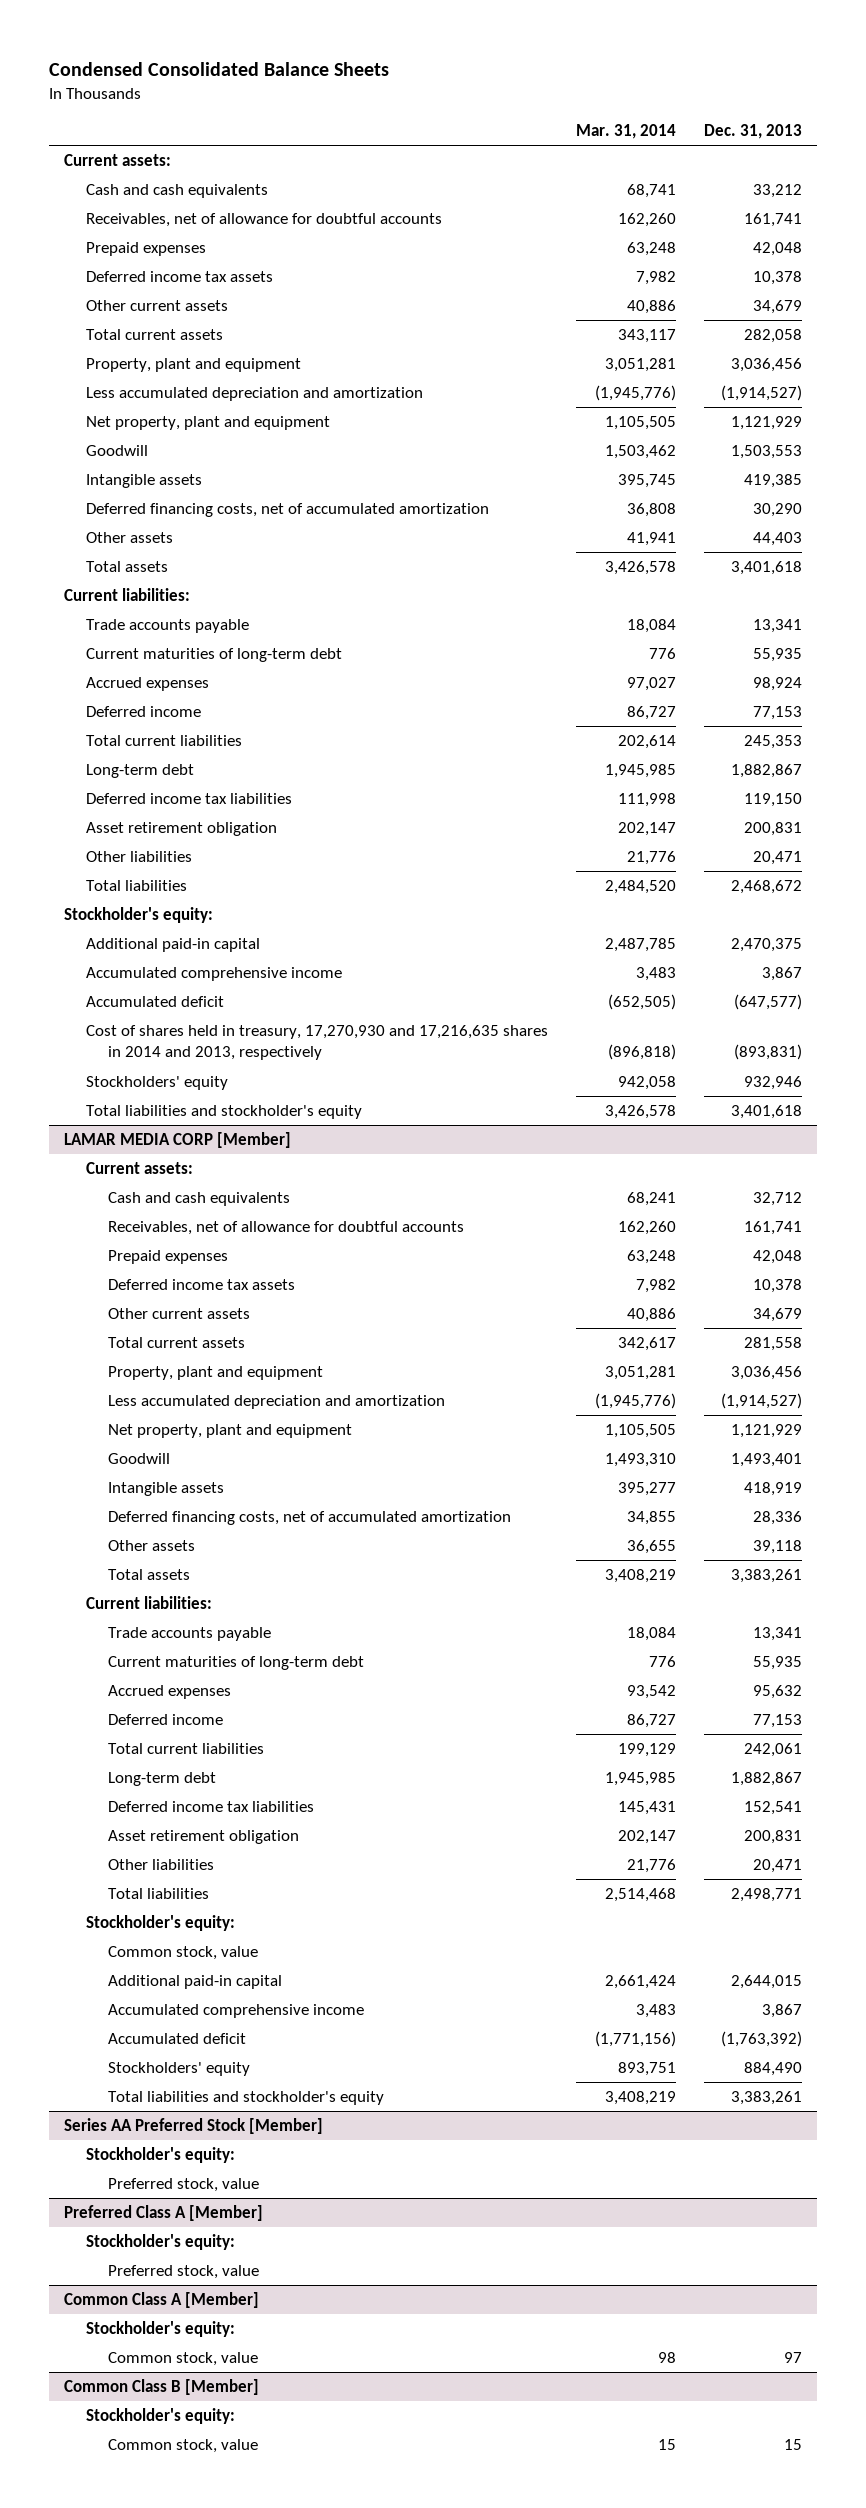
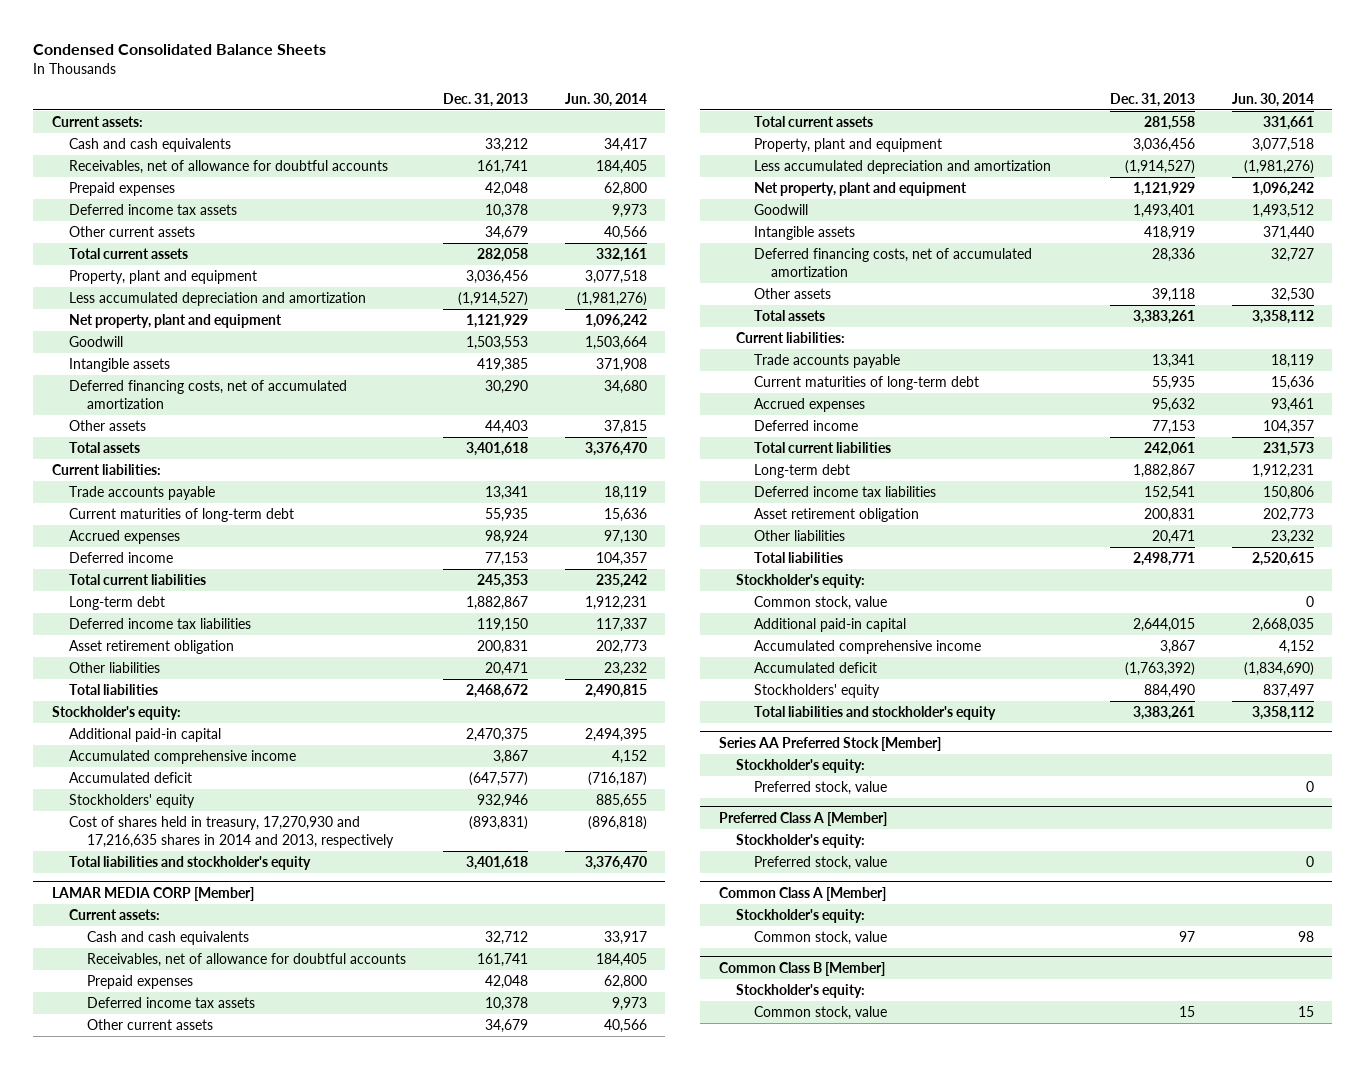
- | Mar. 31, 2014 | Dec. 31, 2013
+ | Dec. 31, 2013 | Jun. 30, 2014
moved down: Cost of shares held in treasury, 17,270,930 and 17,216,635 shares in 2014 and 2013, respectively | (893,831) | (896,818)

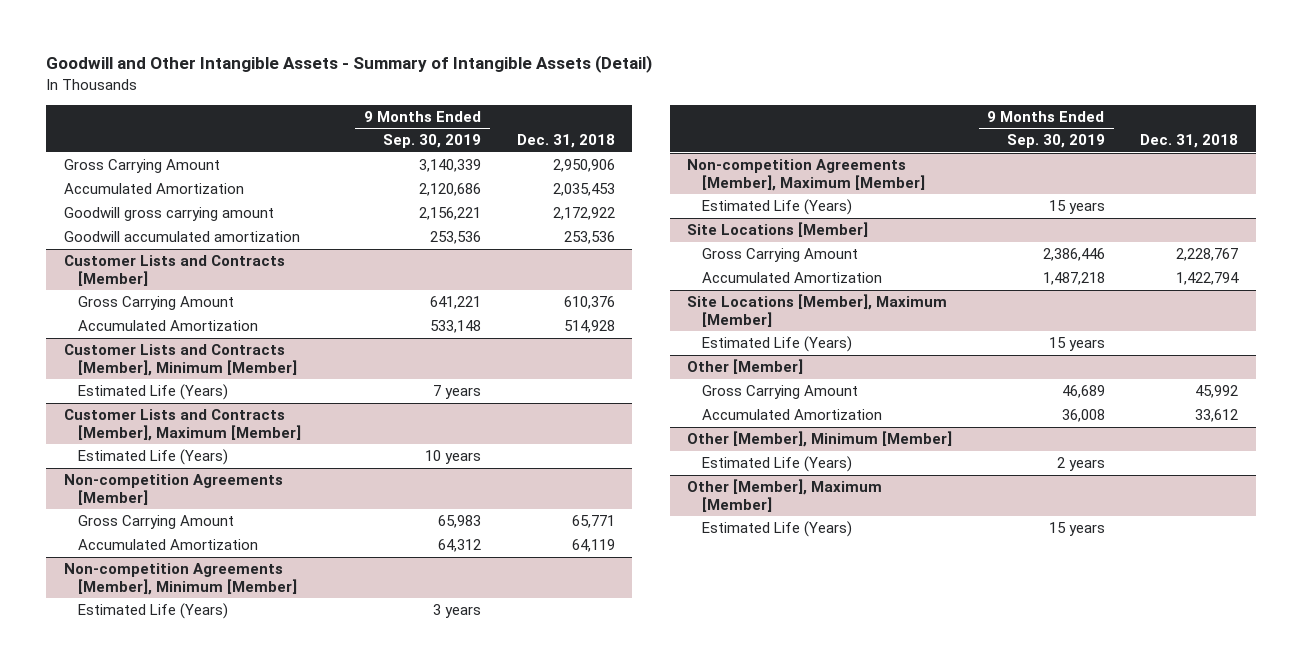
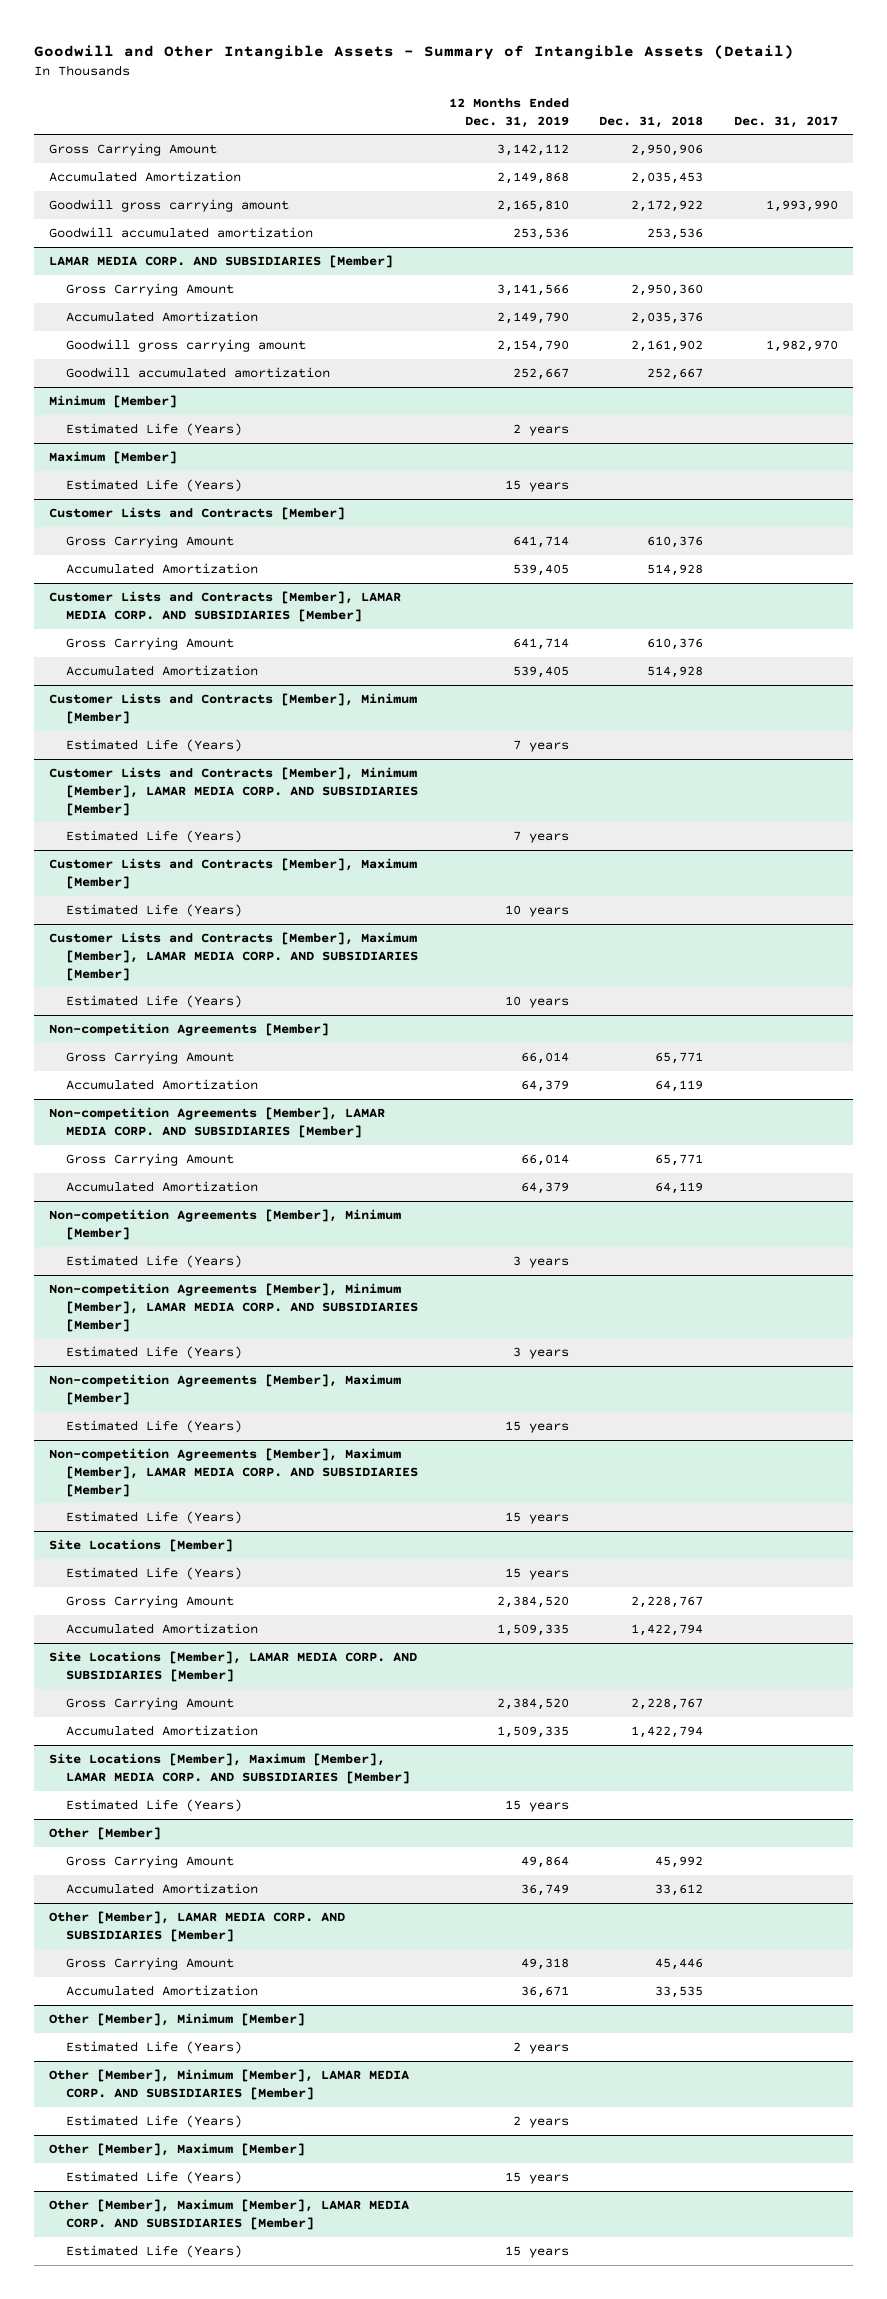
- | 9 Months Ended Sep. 30, 2019 | Dec. 31, 2018
+ | 12 Months Ended Dec. 31, 2019 | Dec. 31, 2018 | Dec. 31, 2017
+ LAMAR MEDIA CORP. AND SUBSIDIARIES [Member]
+ Gross Carrying Amount | 3,141,566 | 2,950,360 |
+ Accumulated Amortization | 2,149,790 | 2,035,376 |
+ Goodwill gross carrying amount | 2,154,790 | 2,161,902 | 1,982,970
+ Goodwill accumulated amortization | 252,667 | 252,667 |
+ Minimum [Member]
+ Estimated Life (Years) | 2 years | |
+ Maximum [Member]
+ Estimated Life (Years) | 15 years | |
+ Customer Lists and Contracts [Member], LAMAR MEDIA CORP. AND SUBSIDIARIES [Member]
+ Gross Carrying Amount | 641,714 | 610,376 |
+ Accumulated Amortization | 539,405 | 514,928 |
+ Customer Lists and Contracts [Member], Minimum [Member], LAMAR MEDIA CORP. AND SUBSIDIARIES [Member]
+ Estimated Life (Years) | 7 years | |
+ Customer Lists and Contracts [Member], Maximum [Member], LAMAR MEDIA CORP. AND SUBSIDIARIES [Member]
+ Estimated Life (Years) | 10 years | |
+ Non-competition Agreements [Member], LAMAR MEDIA CORP. AND SUBSIDIARIES [Member]
+ Gross Carrying Amount | 66,014 | 65,771 |
+ Accumulated Amortization | 64,379 | 64,119 |
+ Non-competition Agreements [Member], Minimum [Member], LAMAR MEDIA CORP. AND SUBSIDIARIES [Member]
+ Estimated Life (Years) | 3 years | |
+ Non-competition Agreements [Member], Maximum [Member], LAMAR MEDIA CORP. AND SUBSIDIARIES [Member]
+ Estimated Life (Years) | 15 years | |
@ Site Locations [Member]
+ Estimated Life (Years) | 15 years | |
- Site Locations [Member], Maximum [Member]
+ Site Locations [Member], LAMAR MEDIA CORP. AND SUBSIDIARIES [Member]
+ Gross Carrying Amount | 2,384,520 | 2,228,767 |
+ Accumulated Amortization | 1,509,335 | 1,422,794 |
+ Site Locations [Member], Maximum [Member], LAMAR MEDIA CORP. AND SUBSIDIARIES [Member]
+ Other [Member], LAMAR MEDIA CORP. AND SUBSIDIARIES [Member]
+ Gross Carrying Amount | 49,318 | 45,446 |
+ Accumulated Amortization | 36,671 | 33,535 |
+ Other [Member], Minimum [Member], LAMAR MEDIA CORP. AND SUBSIDIARIES [Member]
+ Estimated Life (Years) | 2 years | |
+ Other [Member], Maximum [Member], LAMAR MEDIA CORP. AND SUBSIDIARIES [Member]
+ Estimated Life (Years) | 15 years | |

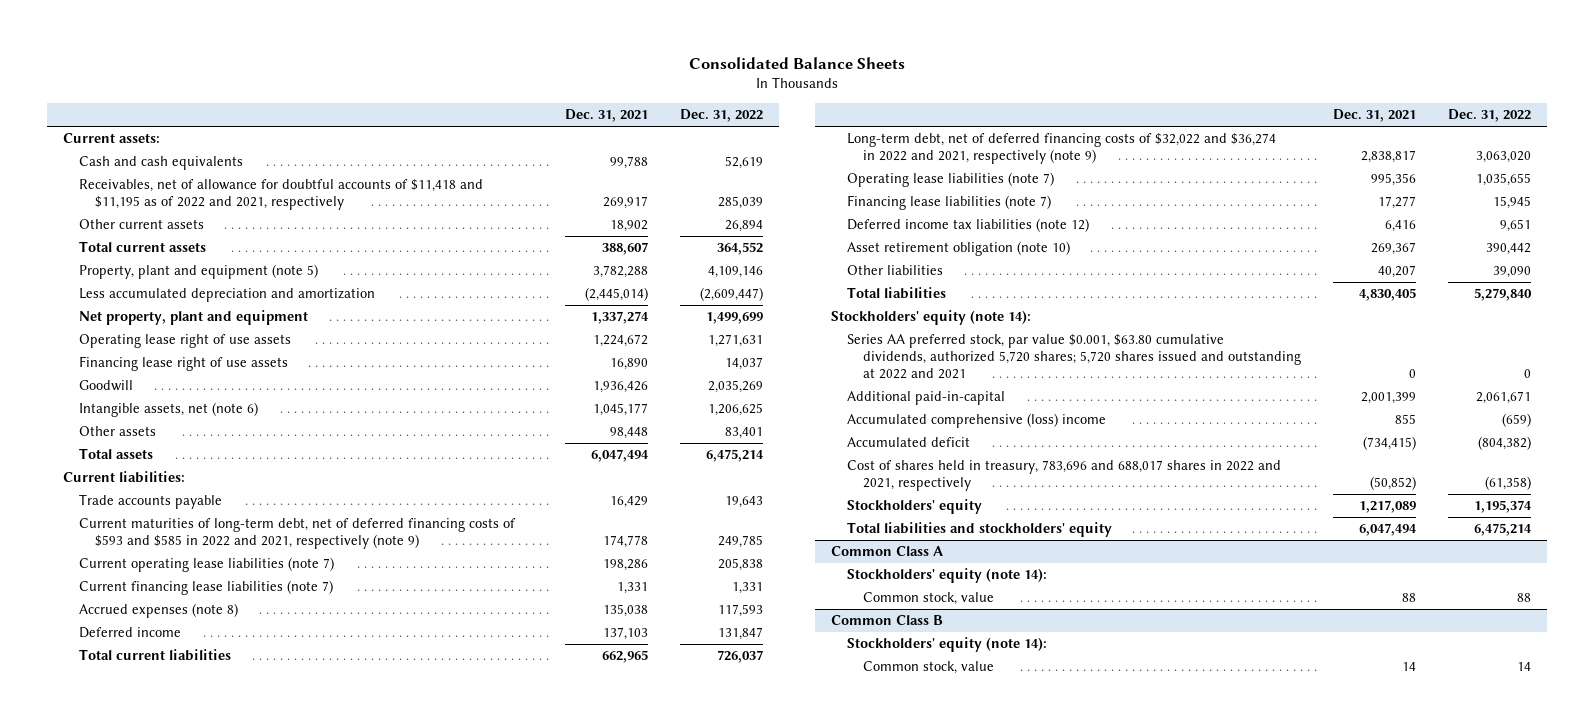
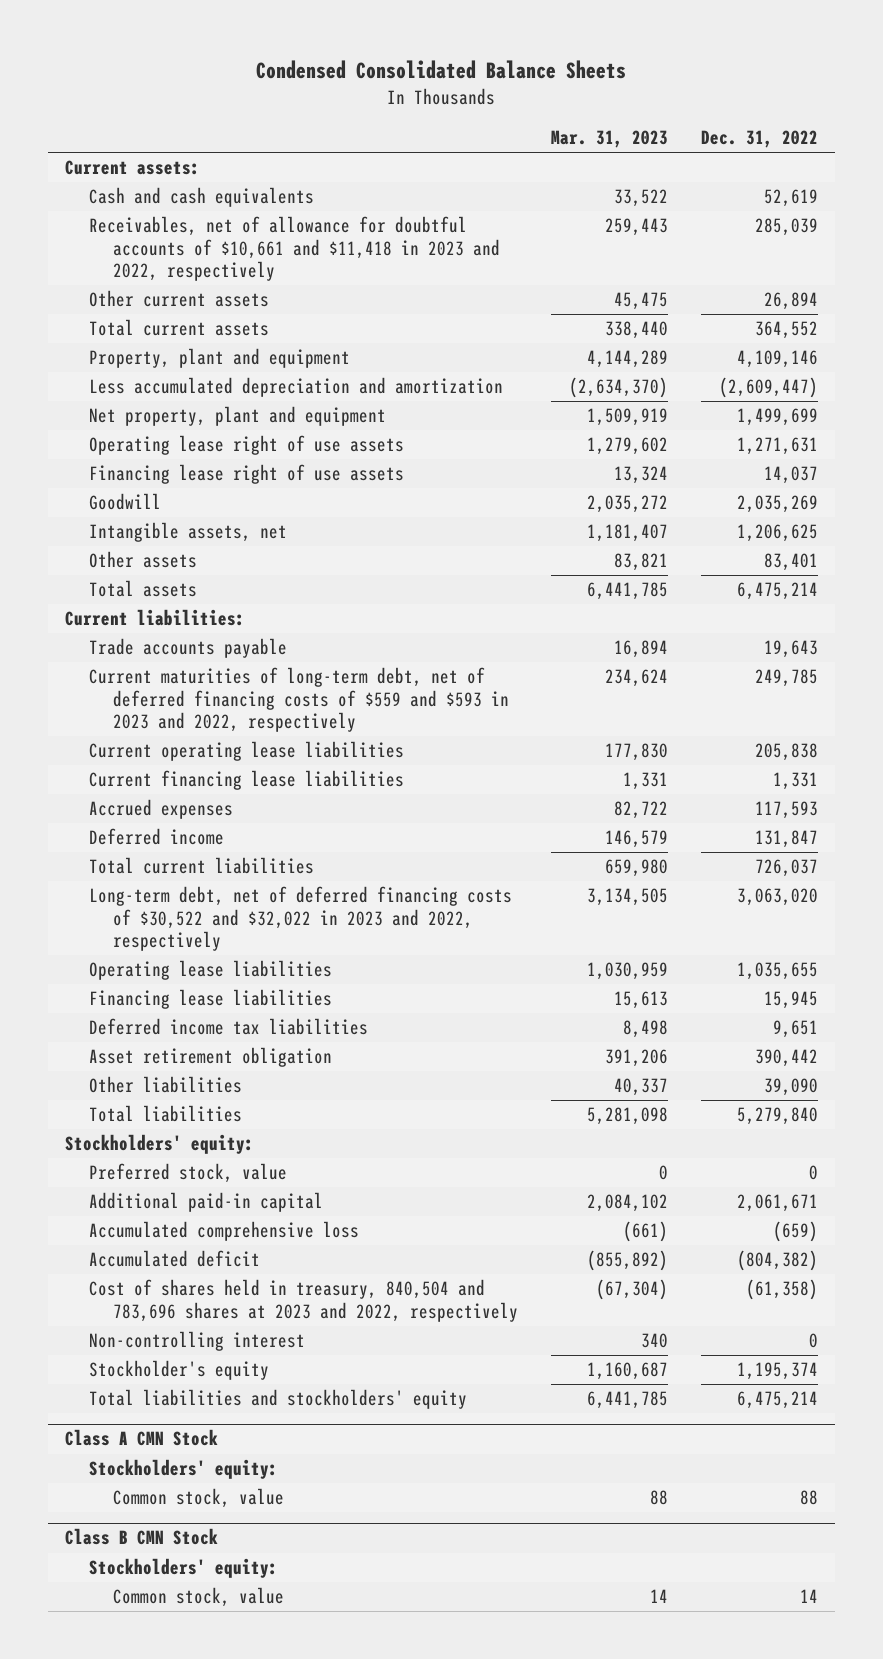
- Consolidated Balance Sheets
+ Condensed Consolidated Balance Sheets
- | Dec. 31, 2021 | Dec. 31, 2022
+ | Mar. 31, 2023 | Dec. 31, 2022
- Receivables, net of allowance for doubtful accounts of $11,418 and $11,195 as of 2022 and 2021, respectively | 269,917 | 285,039
+ Receivables, net of allowance for doubtful accounts of $10,661 and $11,418 in 2023 and 2022, respectively | 259,443 | 285,039
- Property, plant and equipment (note 5) | 3,782,288 | 4,109,146
+ Property, plant and equipment | 4,144,289 | 4,109,146
- Intangible assets, net (note 6) | 1,045,177 | 1,206,625
+ Intangible assets, net | 1,181,407 | 1,206,625
- Current maturities of long-term debt, net of deferred financing costs of $593 and $585 in 2022 and 2021, respectively (note 9) | 174,778 | 249,785
- Current operating lease liabilities (note 7) | 198,286 | 205,838
- Current financing lease liabilities (note 7) | 1,331 | 1,331
- Accrued expenses (note 8) | 135,038 | 117,593
+ Current maturities of long-term debt, net of deferred financing costs of $559 and $593 in 2023 and 2022, respectively | 234,624 | 249,785
+ Current operating lease liabilities | 177,830 | 205,838
+ Current financing lease liabilities | 1,331 | 1,331
+ Accrued expenses | 82,722 | 117,593
- Long-term debt, net of deferred financing costs of $32,022 and $36,274 in 2022 and 2021, respectively (note 9) | 2,838,817 | 3,063,020
- Operating lease liabilities (note 7) | 995,356 | 1,035,655
- Financing lease liabilities (note 7) | 17,277 | 15,945
- Deferred income tax liabilities (note 12) | 6,416 | 9,651
- Asset retirement obligation (note 10) | 269,367 | 390,442
+ Long-term debt, net of deferred financing costs of $30,522 and $32,022 in 2023 and 2022, respectively | 3,134,505 | 3,063,020
+ Operating lease liabilities | 1,030,959 | 1,035,655
+ Financing lease liabilities | 15,613 | 15,945
+ Deferred income tax liabilities | 8,498 | 9,651
+ Asset retirement obligation | 391,206 | 390,442
- Stockholders' equity (note 14):
- Series AA preferred stock, par value $0.001, $63.80 cumulative dividends, authorized 5,720 shares; 5,720 shares issued and outstanding at 2022 and 2021 | 0 | 0
- Additional paid-in-capital | 2,001,399 | 2,061,671
- Accumulated comprehensive (loss) income | 855 | (659)
+ Stockholders' equity:
+ Preferred stock, value | 0 | 0
+ Additional paid-in capital | 2,084,102 | 2,061,671
+ Accumulated comprehensive loss | (661) | (659)
- Cost of shares held in treasury, 783,696 and 688,017 shares in 2022 and 2021, respectively | (50,852) | (61,358)
- Stockholders' equity | 1,217,089 | 1,195,374
+ Cost of shares held in treasury, 840,504 and 783,696 shares at 2023 and 2022, respectively | (67,304) | (61,358)
+ Non-controlling interest | 340 | 0
+ Stockholder's equity | 1,160,687 | 1,195,374
- Common Class A
- Stockholders' equity (note 14):
+ Class A CMN Stock
+ Stockholders' equity:
- Common Class B
- Stockholders' equity (note 14):
+ Class B CMN Stock
+ Stockholders' equity:

